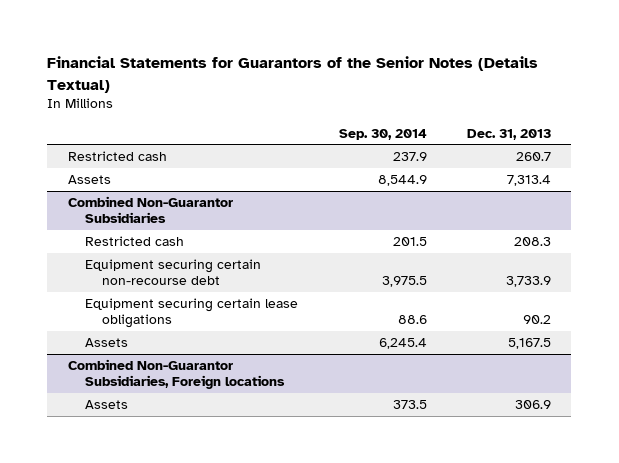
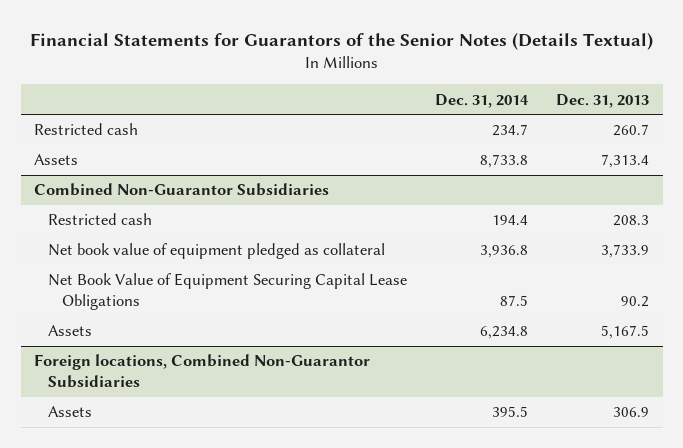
- | Sep. 30, 2014 | Dec. 31, 2013
+ | Dec. 31, 2014 | Dec. 31, 2013
@ Combined Non-Guarantor Subsidiaries
- Equipment securing certain non-recourse debt | 3,975.5 | 3,733.9
- Equipment securing certain lease obligations | 88.6 | 90.2
+ Net book value of equipment pledged as collateral | 3,936.8 | 3,733.9
+ Net Book Value of Equipment Securing Capital Lease Obligations | 87.5 | 90.2
- Combined Non-Guarantor Subsidiaries, Foreign locations
+ Foreign locations, Combined Non-Guarantor Subsidiaries

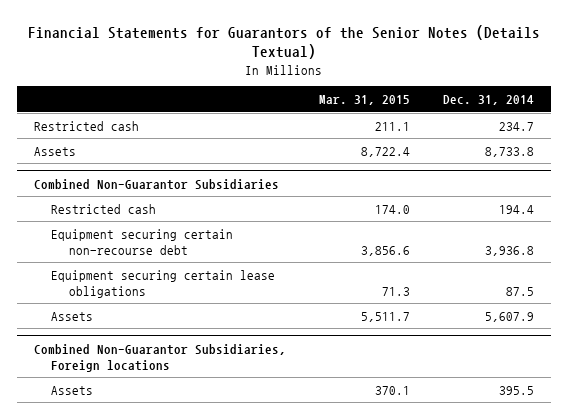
- | Dec. 31, 2014 | Dec. 31, 2013
+ | Mar. 31, 2015 | Dec. 31, 2014
@ Combined Non-Guarantor Subsidiaries
- Net book value of equipment pledged as collateral | 3,936.8 | 3,733.9
- Net Book Value of Equipment Securing Capital Lease Obligations | 87.5 | 90.2
- Assets | 6,234.8 | 5,167.5
- Foreign locations, Combined Non-Guarantor Subsidiaries
@ Combined Non-Guarantor Subsidiaries
+ Equipment securing certain non-recourse debt | 3,856.6 | 3,936.8
+ Equipment securing certain lease obligations | 71.3 | 87.5
+ Assets | 5,511.7 | 5,607.9
+ Combined Non-Guarantor Subsidiaries, Foreign locations

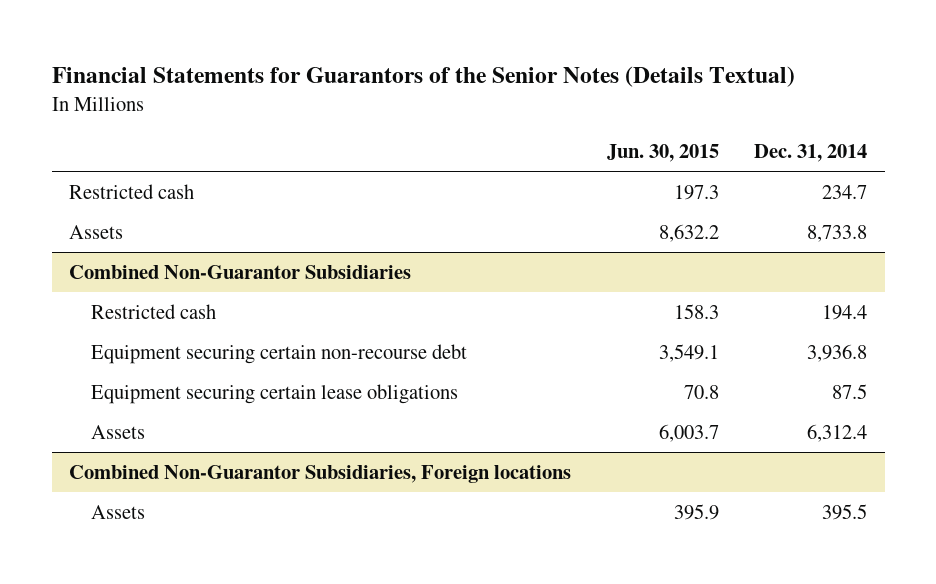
- | Mar. 31, 2015 | Dec. 31, 2014
+ | Jun. 30, 2015 | Dec. 31, 2014
@ Combined Non-Guarantor Subsidiaries
- Assets | 5,511.7 | 5,607.9
+ Assets | 6,003.7 | 6,312.4

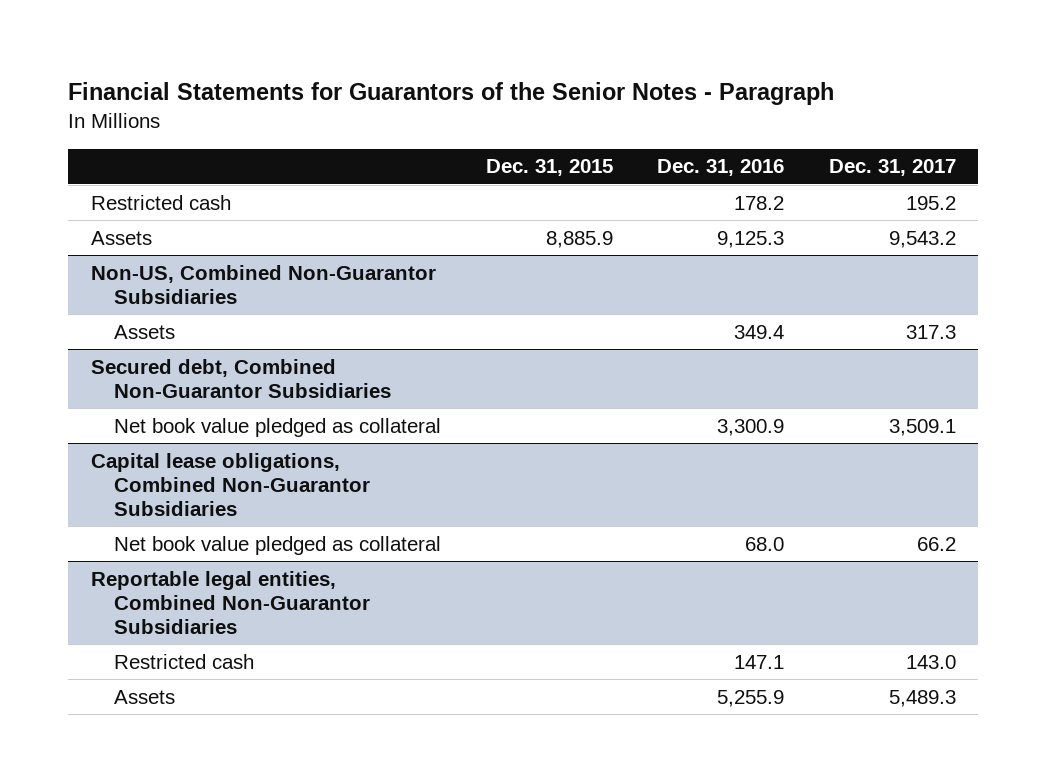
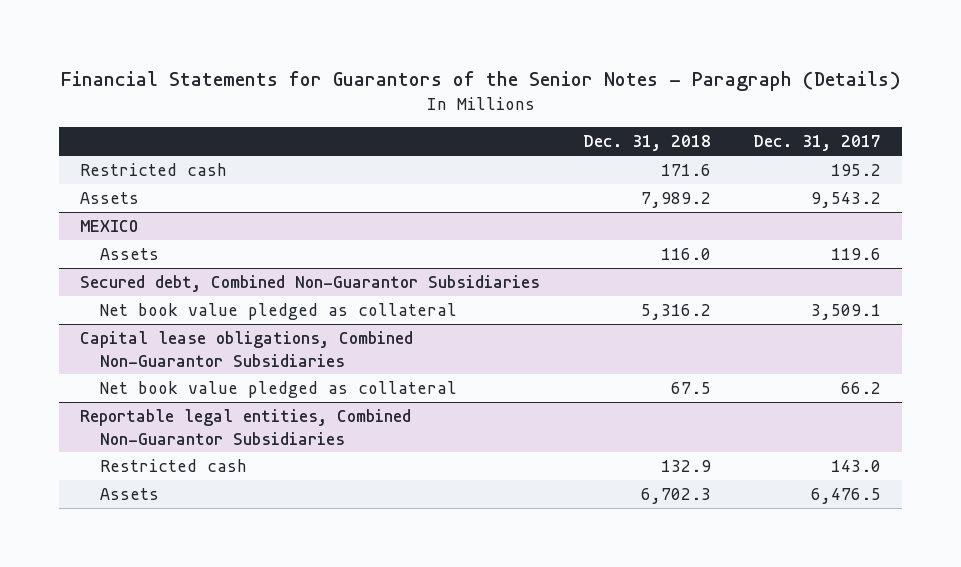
- Financial Statements for Guarantors of the Senior Notes - Paragraph
+ Financial Statements for Guarantors of the Senior Notes - Paragraph (Details)
- | Dec. 31, 2015 | Dec. 31, 2016 | Dec. 31, 2017
+ | Dec. 31, 2018 | Dec. 31, 2017
- Non-US, Combined Non-Guarantor Subsidiaries
- Assets | | 349.4 | 317.3
+ MEXICO
+ Assets | 116.0 | 119.6
@ Reportable legal entities, Combined Non-Guarantor Subsidiaries
- Assets | | 5,255.9 | 5,489.3
+ Assets | 6,702.3 | 6,476.5

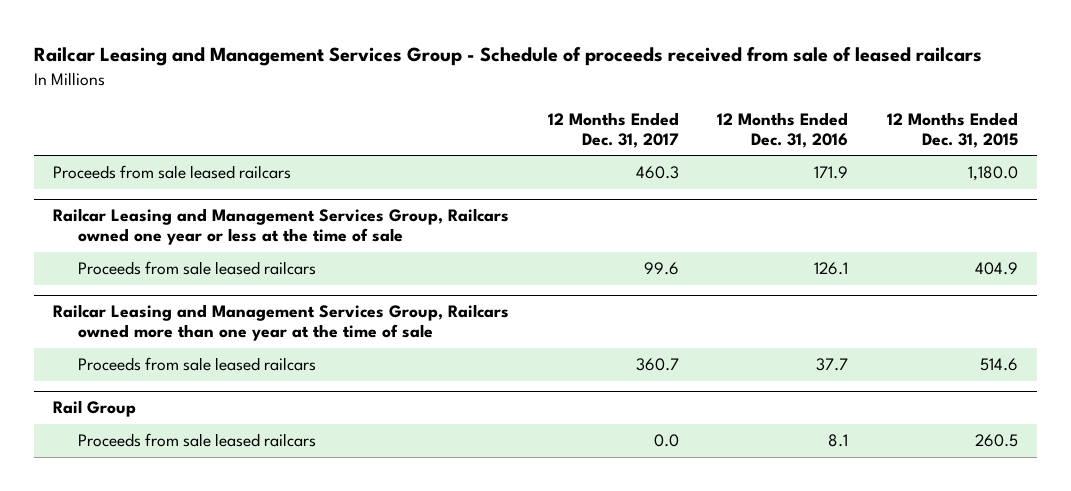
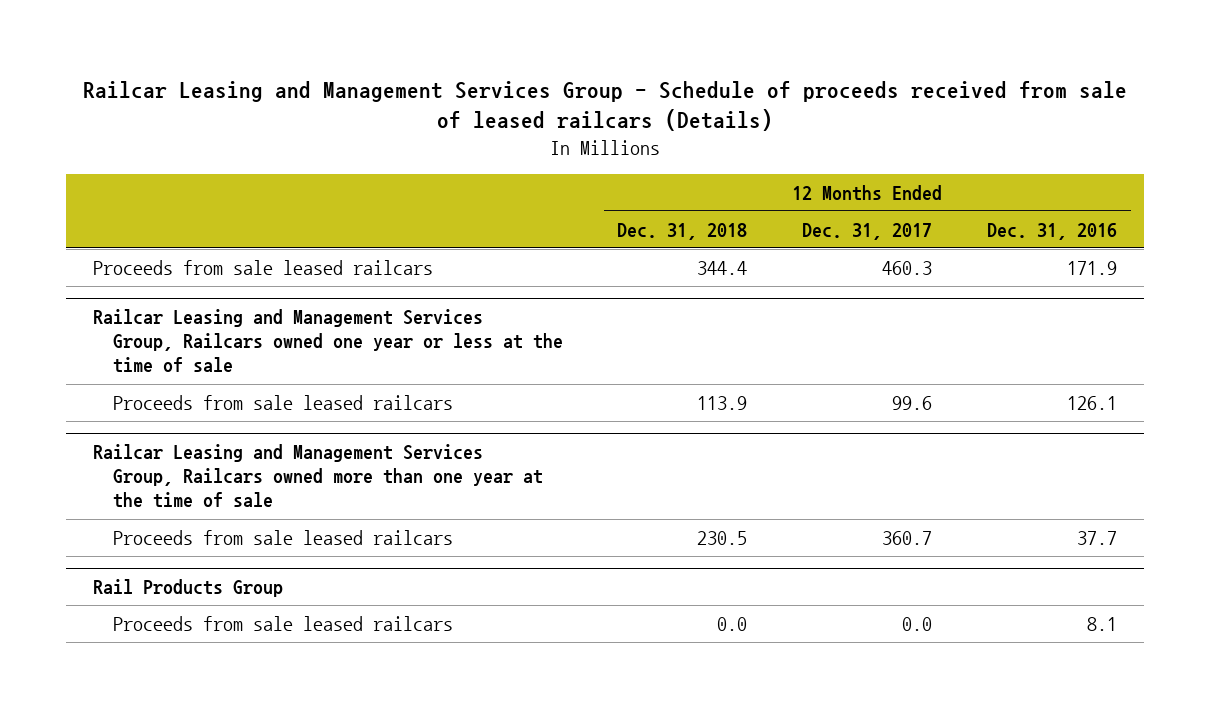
- Railcar Leasing and Management Services Group - Schedule of proceeds received from sale of leased railcars
+ Railcar Leasing and Management Services Group - Schedule of proceeds received from sale of leased railcars (Details)
- | 12 Months Ended Dec. 31, 2017 | 12 Months Ended Dec. 31, 2016 | 12 Months Ended Dec. 31, 2015
+ | 12 Months Ended Dec. 31, 2018 | 12 Months Ended Dec. 31, 2017 | 12 Months Ended Dec. 31, 2016
- Rail Group
+ Rail Products Group

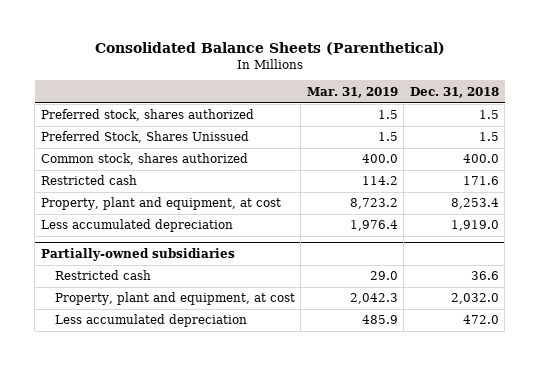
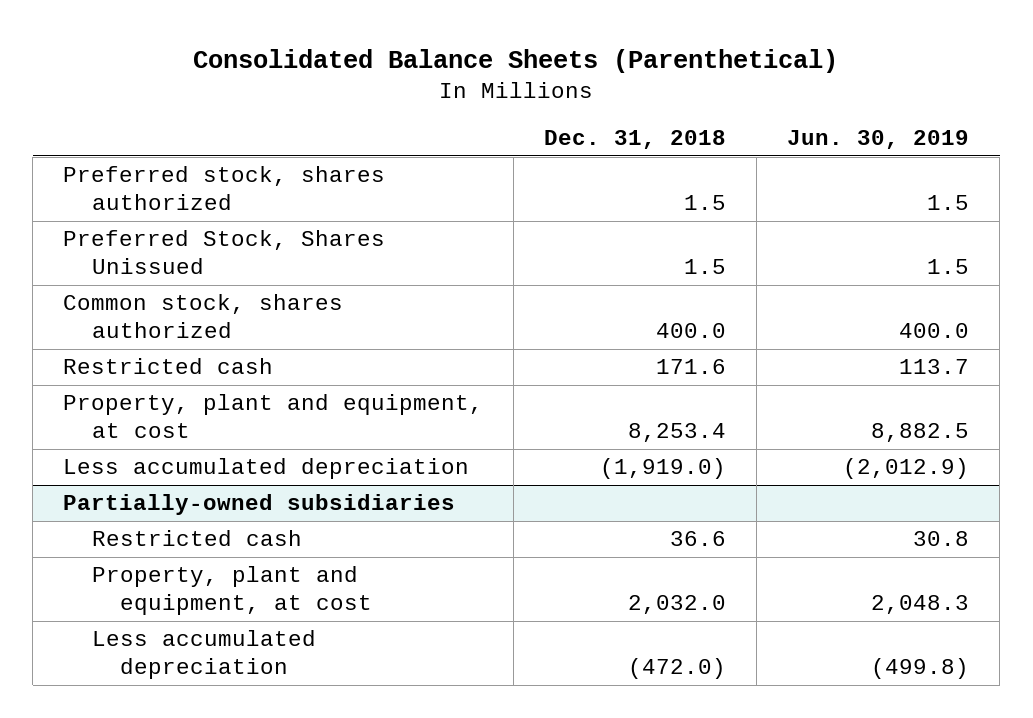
- | Mar. 31, 2019 | Dec. 31, 2018
+ | Dec. 31, 2018 | Jun. 30, 2019
- Less accumulated depreciation | 1,976.4 | 1,919.0
+ Less accumulated depreciation | (1,919.0) | (2,012.9)
@ Partially-owned subsidiaries
- Less accumulated depreciation | 485.9 | 472.0
+ Less accumulated depreciation | (472.0) | (499.8)

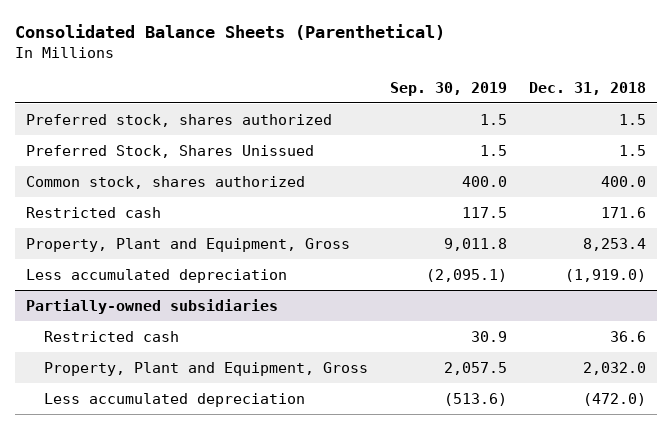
- | Dec. 31, 2018 | Jun. 30, 2019
+ | Sep. 30, 2019 | Dec. 31, 2018
- Property, plant and equipment, at cost | 8,253.4 | 8,882.5
+ Property, Plant and Equipment, Gross | 9,011.8 | 8,253.4
@ Partially-owned subsidiaries
- Property, plant and equipment, at cost | 2,032.0 | 2,048.3
+ Property, Plant and Equipment, Gross | 2,057.5 | 2,032.0

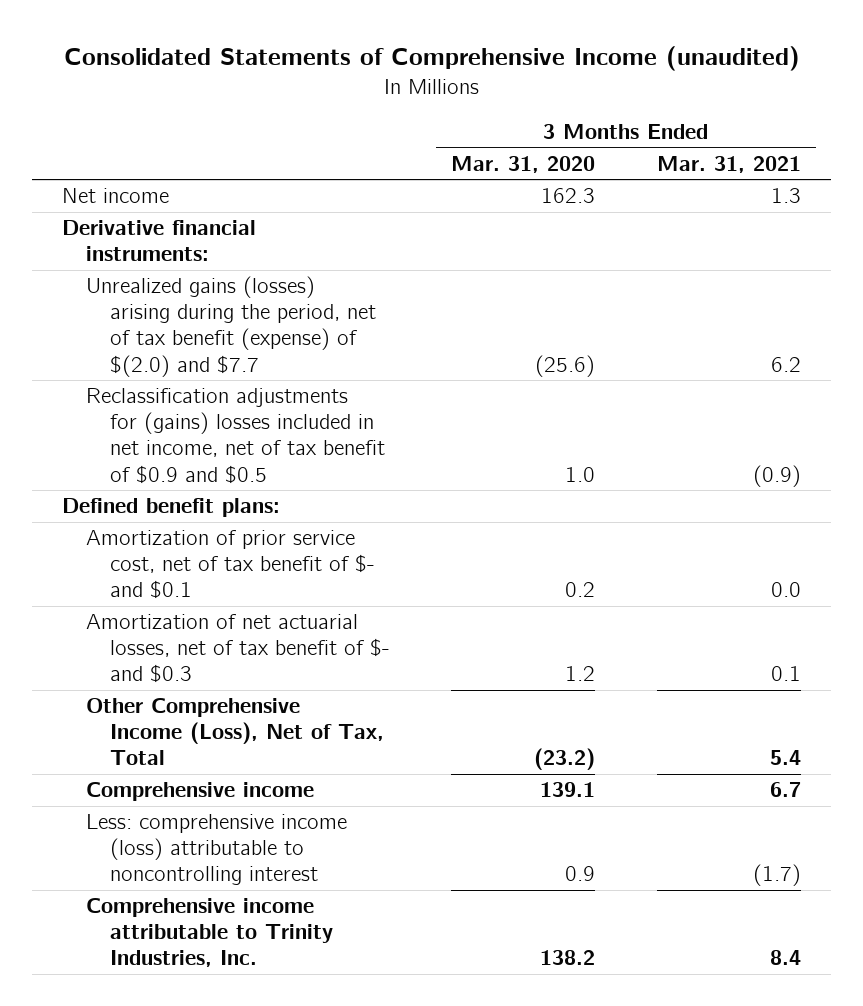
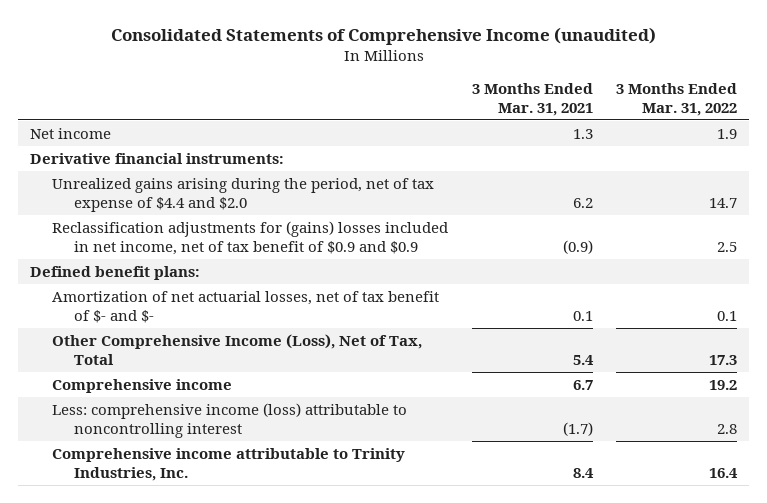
- | 3 Months Ended Mar. 31, 2020 | 3 Months Ended Mar. 31, 2021
+ | 3 Months Ended Mar. 31, 2021 | 3 Months Ended Mar. 31, 2022
- Unrealized gains (losses) arising during the period, net of tax benefit (expense) of $(2.0) and $7.7 | (25.6) | 6.2
- Reclassification adjustments for (gains) losses included in net income, net of tax benefit of $0.9 and $0.5 | 1.0 | (0.9)
+ Unrealized gains arising during the period, net of tax expense of $4.4 and $2.0 | 6.2 | 14.7
+ Reclassification adjustments for (gains) losses included in net income, net of tax benefit of $0.9 and $0.9 | (0.9) | 2.5
- Amortization of prior service cost, net of tax benefit of $- and $0.1 | 0.2 | 0.0
- Amortization of net actuarial losses, net of tax benefit of $- and $0.3 | 1.2 | 0.1
+ Amortization of net actuarial losses, net of tax benefit of $- and $- | 0.1 | 0.1

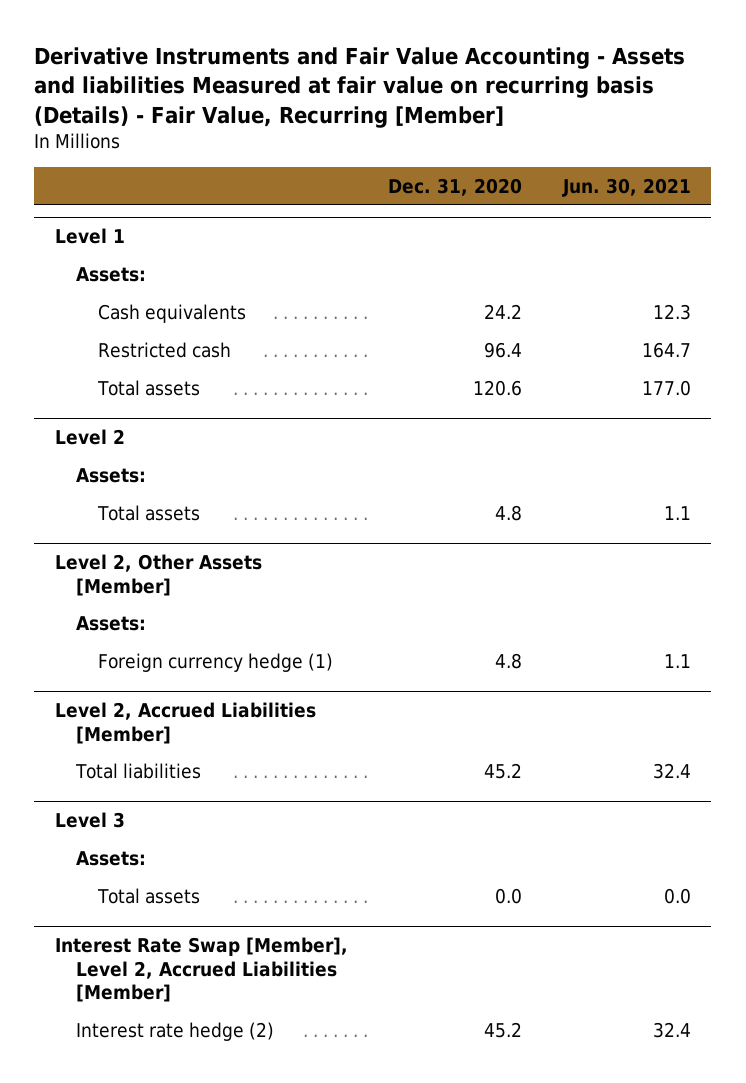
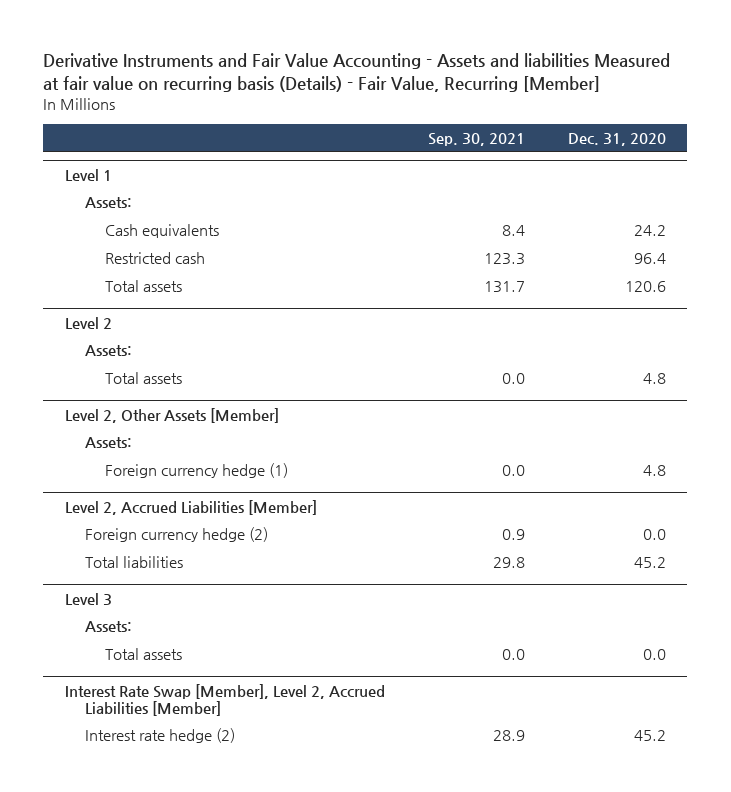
- | Dec. 31, 2020 | Jun. 30, 2021
+ | Sep. 30, 2021 | Dec. 31, 2020
@ Level 2, Accrued Liabilities [Member]
+ Foreign currency hedge (2) | 0.9 | 0.0

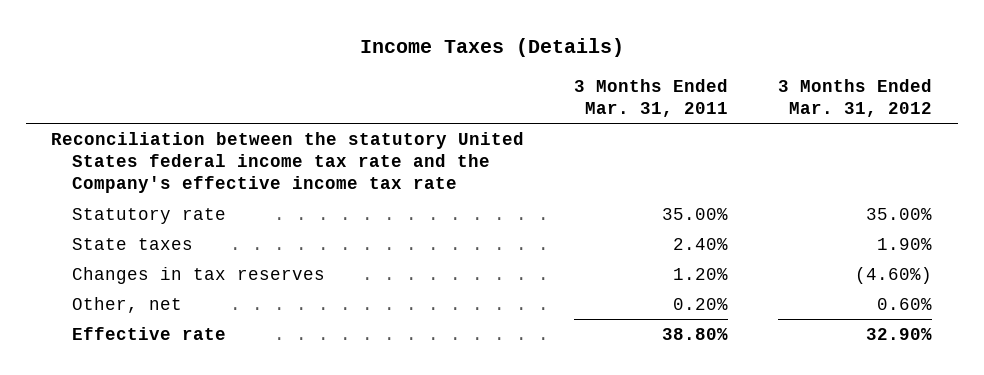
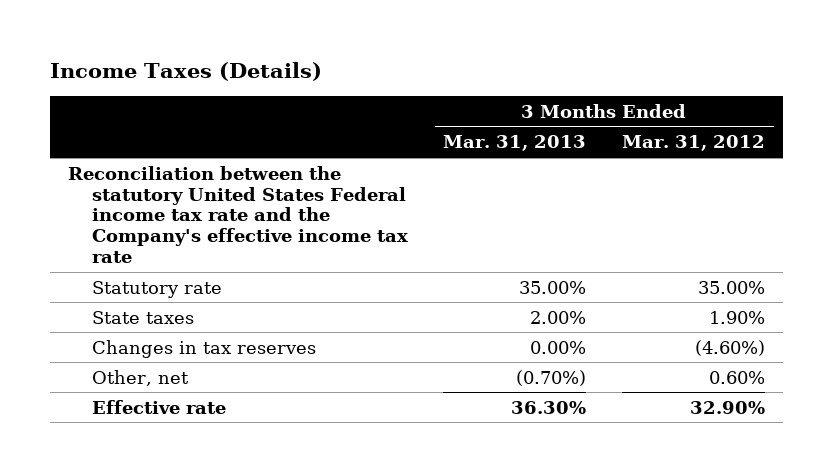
- | 3 Months Ended Mar. 31, 2011 | 3 Months Ended Mar. 31, 2012
+ | 3 Months Ended Mar. 31, 2013 | 3 Months Ended Mar. 31, 2012
- Reconciliation between the statutory United States federal income tax rate and the Company's effective income tax rate
+ Reconciliation between the statutory United States Federal income tax rate and the Company's effective income tax rate

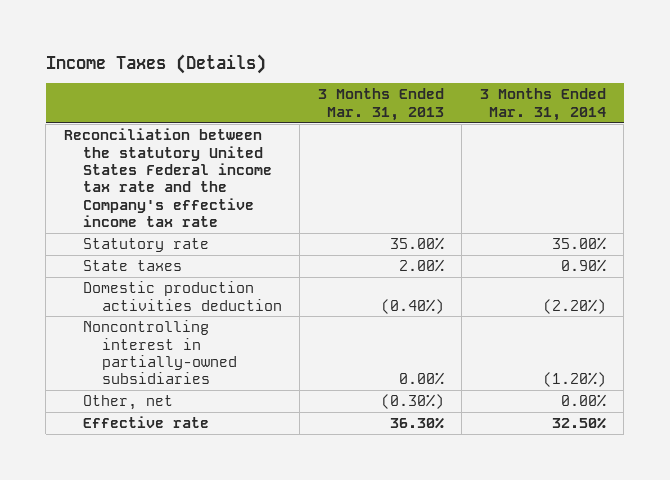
- | 3 Months Ended Mar. 31, 2013 | 3 Months Ended Mar. 31, 2012
+ | 3 Months Ended Mar. 31, 2013 | 3 Months Ended Mar. 31, 2014
- Changes in tax reserves | 0.00% | (4.60%)
- Other, net | (0.70%) | 0.60%
+ Domestic production activities deduction | (0.40%) | (2.20%)
+ Noncontrolling interest in partially-owned subsidiaries | 0.00% | (1.20%)
+ Other, net | (0.30%) | 0.00%

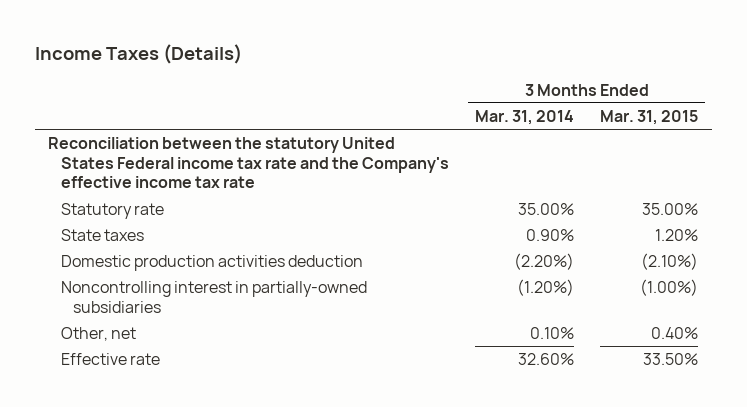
- | 3 Months Ended Mar. 31, 2013 | 3 Months Ended Mar. 31, 2014
+ | 3 Months Ended Mar. 31, 2014 | 3 Months Ended Mar. 31, 2015
- Other, net | (0.30%) | 0.00%
- Effective rate | 36.30% | 32.50%
+ Other, net | 0.10% | 0.40%
+ Effective rate | 32.60% | 33.50%

